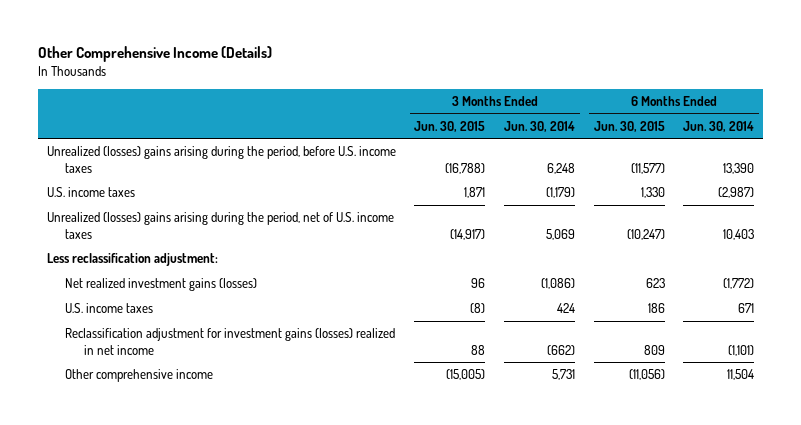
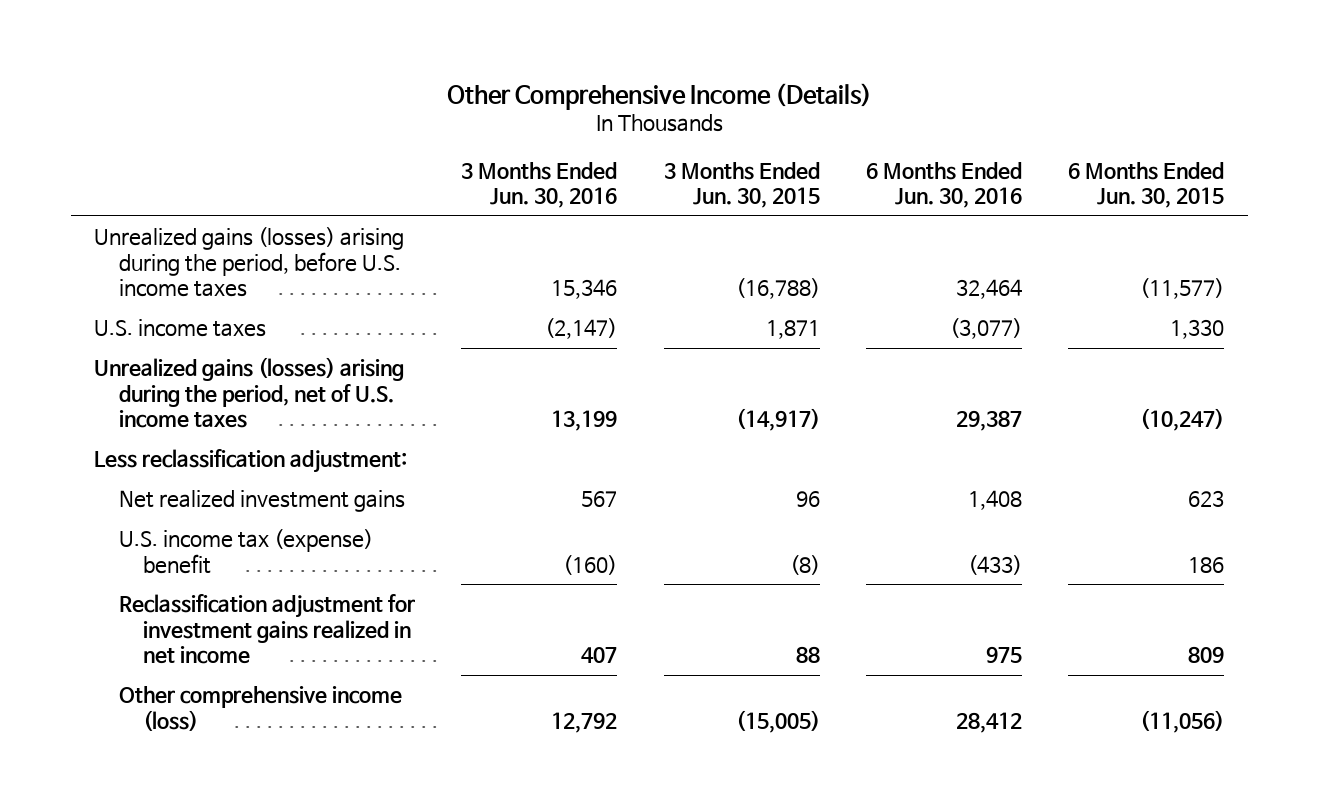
- | 3 Months Ended Jun. 30, 2015 | 3 Months Ended Jun. 30, 2014 | 6 Months Ended Jun. 30, 2015 | 6 Months Ended Jun. 30, 2014
+ | 3 Months Ended Jun. 30, 2016 | 3 Months Ended Jun. 30, 2015 | 6 Months Ended Jun. 30, 2016 | 6 Months Ended Jun. 30, 2015
- Unrealized (losses) gains arising during the period, before U.S. income taxes | (16,788) | 6,248 | (11,577) | 13,390
+ Unrealized gains (losses) arising during the period, before U.S. income taxes | 15,346 | (16,788) | 32,464 | (11,577)
- Unrealized (losses) gains arising during the period, net of U.S. income taxes | (14,917) | 5,069 | (10,247) | 10,403
+ Unrealized gains (losses) arising during the period, net of U.S. income taxes | 13,199 | (14,917) | 29,387 | (10,247)
- Net realized investment gains (losses) | 96 | (1,086) | 623 | (1,772)
- U.S. income taxes | (8) | 424 | 186 | 671
- Reclassification adjustment for investment gains (losses) realized in net income | 88 | (662) | 809 | (1,101)
- Other comprehensive income | (15,005) | 5,731 | (11,056) | 11,504
+ Net realized investment gains | 567 | 96 | 1,408 | 623
+ U.S. income tax (expense) benefit | (160) | (8) | (433) | 186
+ Reclassification adjustment for investment gains realized in net income | 407 | 88 | 975 | 809
+ Other comprehensive income (loss) | 12,792 | (15,005) | 28,412 | (11,056)

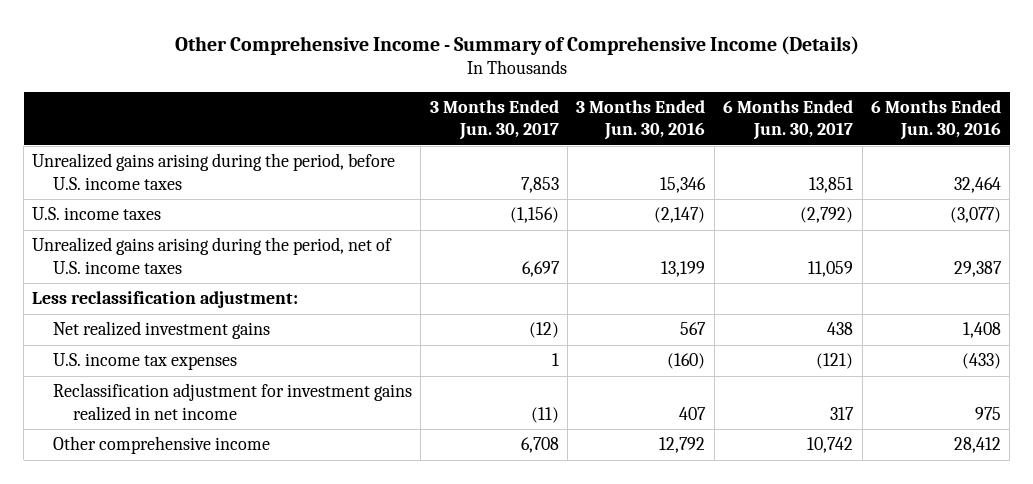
- Other Comprehensive Income (Details)
+ Other Comprehensive Income - Summary of Comprehensive Income (Details)
- | 3 Months Ended Jun. 30, 2016 | 3 Months Ended Jun. 30, 2015 | 6 Months Ended Jun. 30, 2016 | 6 Months Ended Jun. 30, 2015
+ | 3 Months Ended Jun. 30, 2017 | 3 Months Ended Jun. 30, 2016 | 6 Months Ended Jun. 30, 2017 | 6 Months Ended Jun. 30, 2016
- Unrealized gains (losses) arising during the period, before U.S. income taxes | 15,346 | (16,788) | 32,464 | (11,577)
+ Unrealized gains arising during the period, before U.S. income taxes | 7,853 | 15,346 | 13,851 | 32,464
- Unrealized gains (losses) arising during the period, net of U.S. income taxes | 13,199 | (14,917) | 29,387 | (10,247)
+ Unrealized gains arising during the period, net of U.S. income taxes | 6,697 | 13,199 | 11,059 | 29,387
- U.S. income tax (expense) benefit | (160) | (8) | (433) | 186
+ U.S. income tax expenses | 1 | (160) | (121) | (433)
- Other comprehensive income (loss) | 12,792 | (15,005) | 28,412 | (11,056)
+ Other comprehensive income | 6,708 | 12,792 | 10,742 | 28,412

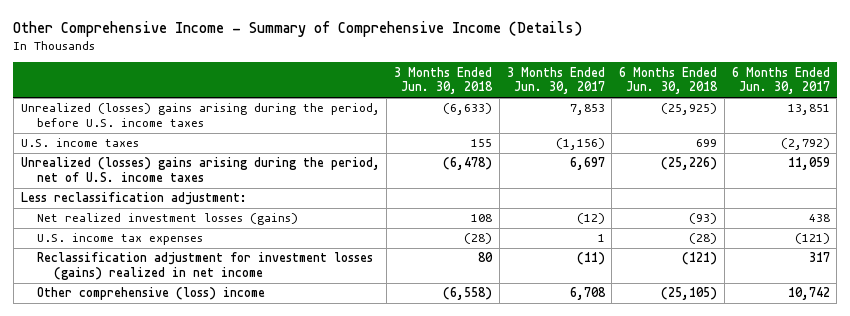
- | 3 Months Ended Jun. 30, 2017 | 3 Months Ended Jun. 30, 2016 | 6 Months Ended Jun. 30, 2017 | 6 Months Ended Jun. 30, 2016
+ | 3 Months Ended Jun. 30, 2018 | 3 Months Ended Jun. 30, 2017 | 6 Months Ended Jun. 30, 2018 | 6 Months Ended Jun. 30, 2017
- Unrealized gains arising during the period, before U.S. income taxes | 7,853 | 15,346 | 13,851 | 32,464
+ Unrealized (losses) gains arising during the period, before U.S. income taxes | (6,633) | 7,853 | (25,925) | 13,851
- Unrealized gains arising during the period, net of U.S. income taxes | 6,697 | 13,199 | 11,059 | 29,387
+ Unrealized (losses) gains arising during the period, net of U.S. income taxes | (6,478) | 6,697 | (25,226) | 11,059
- Net realized investment gains | (12) | 567 | 438 | 1,408
+ Net realized investment losses (gains) | 108 | (12) | (93) | 438
- Reclassification adjustment for investment gains realized in net income | (11) | 407 | 317 | 975
- Other comprehensive income | 6,708 | 12,792 | 10,742 | 28,412
+ Reclassification adjustment for investment losses (gains) realized in net income | 80 | (11) | (121) | 317
+ Other comprehensive (loss) income | (6,558) | 6,708 | (25,105) | 10,742

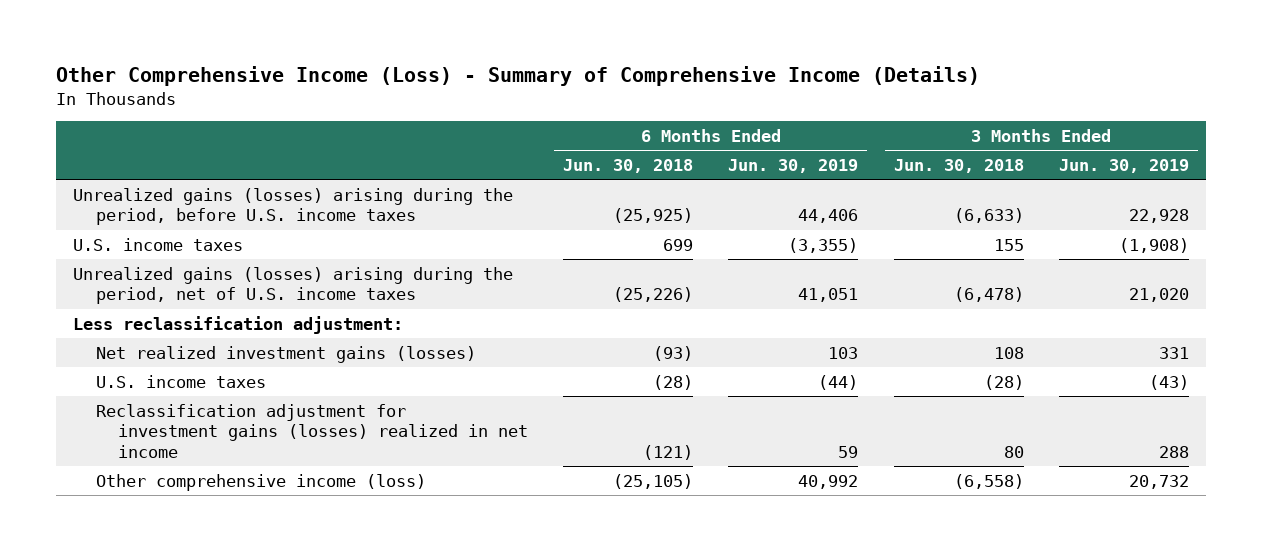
- Other Comprehensive Income - Summary of Comprehensive Income (Details)
+ Other Comprehensive Income (Loss) - Summary of Comprehensive Income (Details)
- | 3 Months Ended Jun. 30, 2018 | 3 Months Ended Jun. 30, 2017 | 6 Months Ended Jun. 30, 2018 | 6 Months Ended Jun. 30, 2017
+ | 6 Months Ended Jun. 30, 2018 | 6 Months Ended Jun. 30, 2019 | 3 Months Ended Jun. 30, 2018 | 3 Months Ended Jun. 30, 2019
- Unrealized (losses) gains arising during the period, before U.S. income taxes | (6,633) | 7,853 | (25,925) | 13,851
+ Unrealized gains (losses) arising during the period, before U.S. income taxes | (25,925) | 44,406 | (6,633) | 22,928
- Unrealized (losses) gains arising during the period, net of U.S. income taxes | (6,478) | 6,697 | (25,226) | 11,059
+ Unrealized gains (losses) arising during the period, net of U.S. income taxes | (25,226) | 41,051 | (6,478) | 21,020
- Net realized investment losses (gains) | 108 | (12) | (93) | 438
- U.S. income tax expenses | (28) | 1 | (28) | (121)
- Reclassification adjustment for investment losses (gains) realized in net income | 80 | (11) | (121) | 317
- Other comprehensive (loss) income | (6,558) | 6,708 | (25,105) | 10,742
+ Net realized investment gains (losses) | (93) | 103 | 108 | 331
+ U.S. income taxes | (28) | (44) | (28) | (43)
+ Reclassification adjustment for investment gains (losses) realized in net income | (121) | 59 | 80 | 288
+ Other comprehensive income (loss) | (25,105) | 40,992 | (6,558) | 20,732

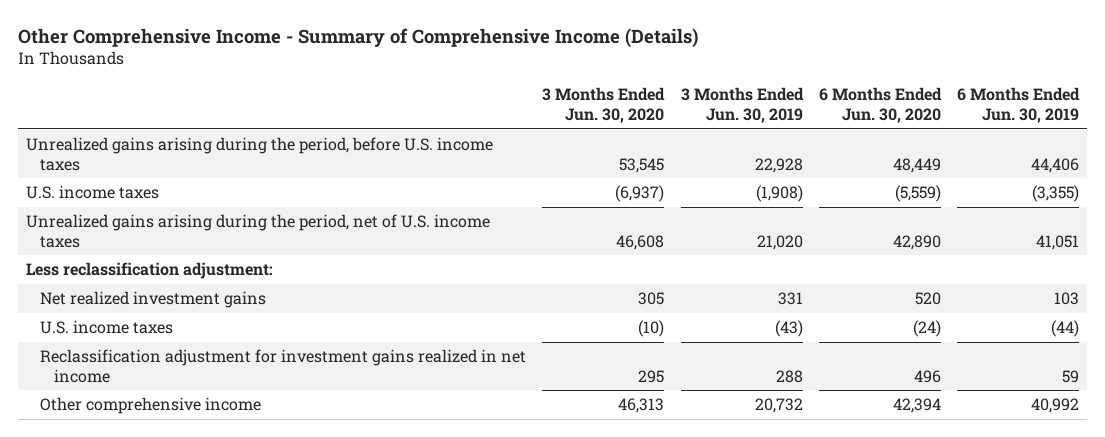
- Other Comprehensive Income (Loss) - Summary of Comprehensive Income (Details)
+ Other Comprehensive Income - Summary of Comprehensive Income (Details)
- | 6 Months Ended Jun. 30, 2018 | 6 Months Ended Jun. 30, 2019 | 3 Months Ended Jun. 30, 2018 | 3 Months Ended Jun. 30, 2019
+ | 3 Months Ended Jun. 30, 2020 | 3 Months Ended Jun. 30, 2019 | 6 Months Ended Jun. 30, 2020 | 6 Months Ended Jun. 30, 2019
- Unrealized gains (losses) arising during the period, before U.S. income taxes | (25,925) | 44,406 | (6,633) | 22,928
+ Unrealized gains arising during the period, before U.S. income taxes | 53,545 | 22,928 | 48,449 | 44,406
- Unrealized gains (losses) arising during the period, net of U.S. income taxes | (25,226) | 41,051 | (6,478) | 21,020
+ Unrealized gains arising during the period, net of U.S. income taxes | 46,608 | 21,020 | 42,890 | 41,051
- Net realized investment gains (losses) | (93) | 103 | 108 | 331
+ Net realized investment gains | 305 | 331 | 520 | 103
- Reclassification adjustment for investment gains (losses) realized in net income | (121) | 59 | 80 | 288
- Other comprehensive income (loss) | (25,105) | 40,992 | (6,558) | 20,732
+ Reclassification adjustment for investment gains realized in net income | 295 | 288 | 496 | 59
+ Other comprehensive income | 46,313 | 20,732 | 42,394 | 40,992

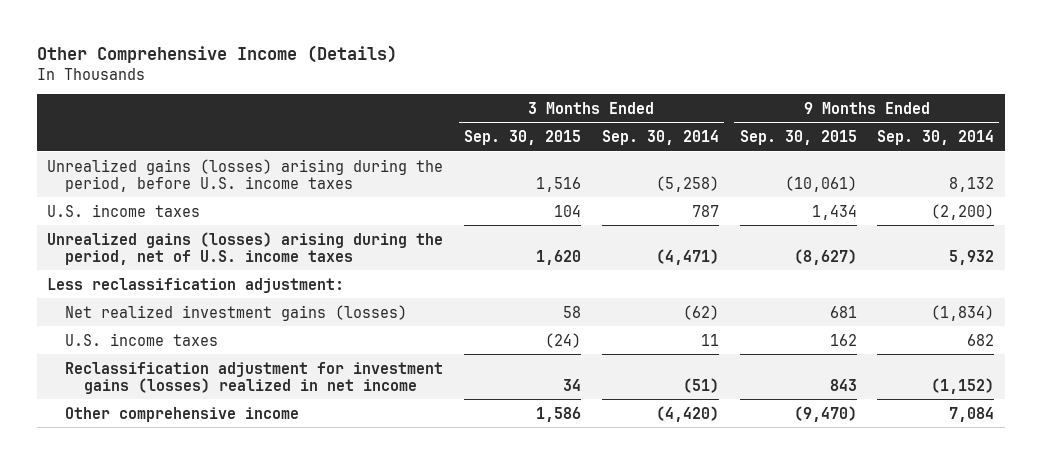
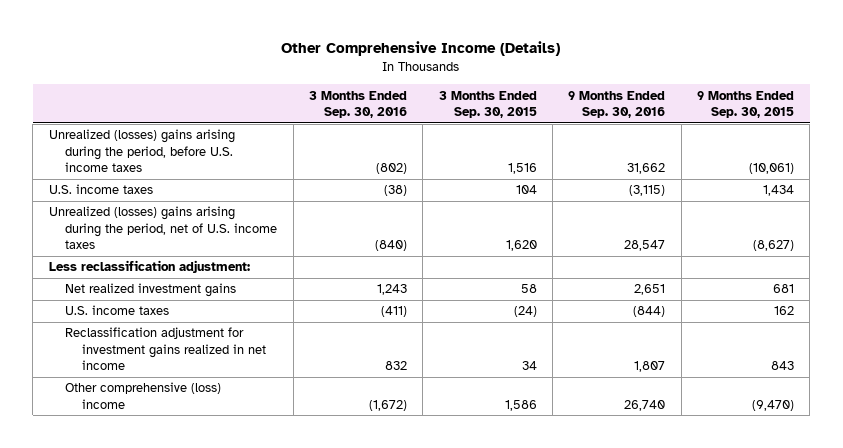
- | 3 Months Ended Sep. 30, 2015 | 3 Months Ended Sep. 30, 2014 | 9 Months Ended Sep. 30, 2015 | 9 Months Ended Sep. 30, 2014
+ | 3 Months Ended Sep. 30, 2016 | 3 Months Ended Sep. 30, 2015 | 9 Months Ended Sep. 30, 2016 | 9 Months Ended Sep. 30, 2015
- Unrealized gains (losses) arising during the period, before U.S. income taxes | 1,516 | (5,258) | (10,061) | 8,132
+ Unrealized (losses) gains arising during the period, before U.S. income taxes | (802) | 1,516 | 31,662 | (10,061)
- Unrealized gains (losses) arising during the period, net of U.S. income taxes | 1,620 | (4,471) | (8,627) | 5,932
+ Unrealized (losses) gains arising during the period, net of U.S. income taxes | (840) | 1,620 | 28,547 | (8,627)
- Net realized investment gains (losses) | 58 | (62) | 681 | (1,834)
+ Net realized investment gains | 1,243 | 58 | 2,651 | 681
- Reclassification adjustment for investment gains (losses) realized in net income | 34 | (51) | 843 | (1,152)
- Other comprehensive income | 1,586 | (4,420) | (9,470) | 7,084
+ Reclassification adjustment for investment gains realized in net income | 832 | 34 | 1,807 | 843
+ Other comprehensive (loss) income | (1,672) | 1,586 | 26,740 | (9,470)

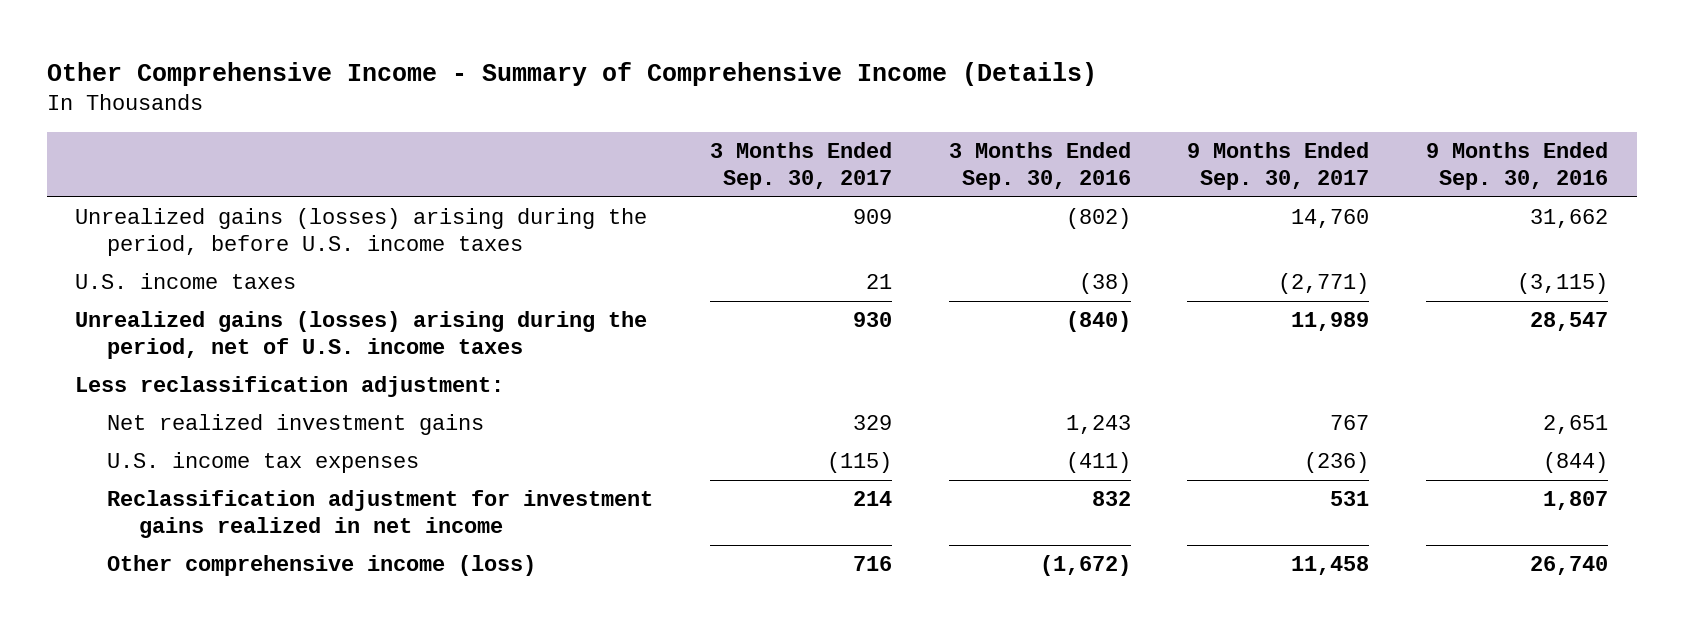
- Other Comprehensive Income (Details)
+ Other Comprehensive Income - Summary of Comprehensive Income (Details)
- | 3 Months Ended Sep. 30, 2016 | 3 Months Ended Sep. 30, 2015 | 9 Months Ended Sep. 30, 2016 | 9 Months Ended Sep. 30, 2015
+ | 3 Months Ended Sep. 30, 2017 | 3 Months Ended Sep. 30, 2016 | 9 Months Ended Sep. 30, 2017 | 9 Months Ended Sep. 30, 2016
- Unrealized (losses) gains arising during the period, before U.S. income taxes | (802) | 1,516 | 31,662 | (10,061)
+ Unrealized gains (losses) arising during the period, before U.S. income taxes | 909 | (802) | 14,760 | 31,662
- Unrealized (losses) gains arising during the period, net of U.S. income taxes | (840) | 1,620 | 28,547 | (8,627)
+ Unrealized gains (losses) arising during the period, net of U.S. income taxes | 930 | (840) | 11,989 | 28,547
- U.S. income taxes | (411) | (24) | (844) | 162
+ U.S. income tax expenses | (115) | (411) | (236) | (844)
- Other comprehensive (loss) income | (1,672) | 1,586 | 26,740 | (9,470)
+ Other comprehensive income (loss) | 716 | (1,672) | 11,458 | 26,740

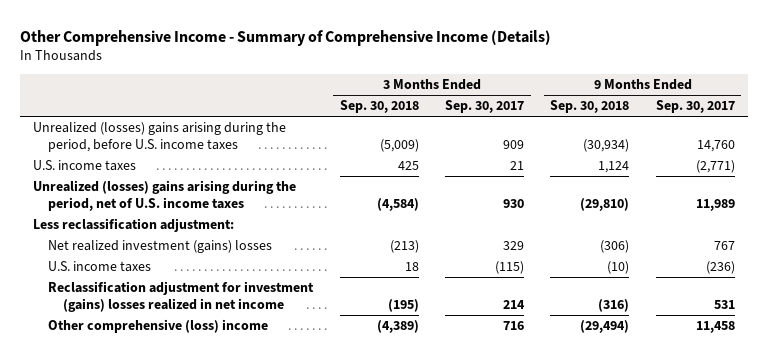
- | 3 Months Ended Sep. 30, 2017 | 3 Months Ended Sep. 30, 2016 | 9 Months Ended Sep. 30, 2017 | 9 Months Ended Sep. 30, 2016
+ | 3 Months Ended Sep. 30, 2018 | 3 Months Ended Sep. 30, 2017 | 9 Months Ended Sep. 30, 2018 | 9 Months Ended Sep. 30, 2017
- Unrealized gains (losses) arising during the period, before U.S. income taxes | 909 | (802) | 14,760 | 31,662
+ Unrealized (losses) gains arising during the period, before U.S. income taxes | (5,009) | 909 | (30,934) | 14,760
- Unrealized gains (losses) arising during the period, net of U.S. income taxes | 930 | (840) | 11,989 | 28,547
+ Unrealized (losses) gains arising during the period, net of U.S. income taxes | (4,584) | 930 | (29,810) | 11,989
- Net realized investment gains | 329 | 1,243 | 767 | 2,651
- U.S. income tax expenses | (115) | (411) | (236) | (844)
- Reclassification adjustment for investment gains realized in net income | 214 | 832 | 531 | 1,807
- Other comprehensive income (loss) | 716 | (1,672) | 11,458 | 26,740
+ Net realized investment (gains) losses | (213) | 329 | (306) | 767
+ U.S. income taxes | 18 | (115) | (10) | (236)
+ Reclassification adjustment for investment (gains) losses realized in net income | (195) | 214 | (316) | 531
+ Other comprehensive (loss) income | (4,389) | 716 | (29,494) | 11,458

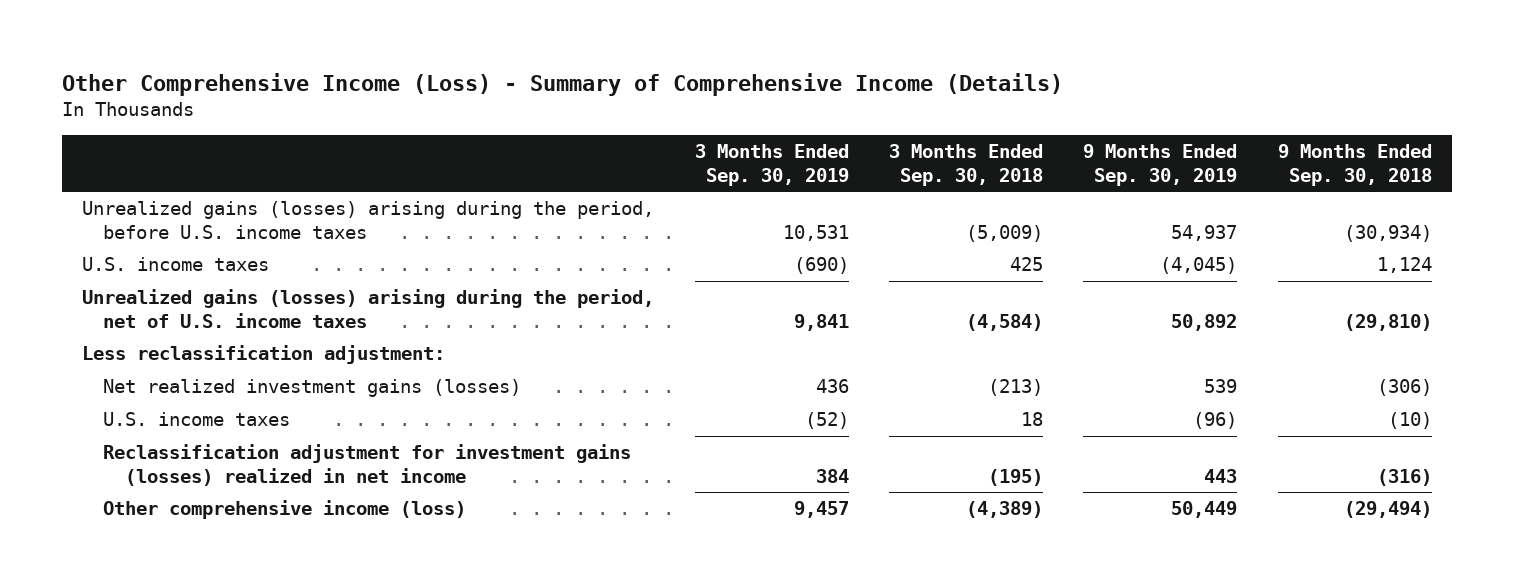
- Other Comprehensive Income - Summary of Comprehensive Income (Details)
+ Other Comprehensive Income (Loss) - Summary of Comprehensive Income (Details)
- | 3 Months Ended Sep. 30, 2018 | 3 Months Ended Sep. 30, 2017 | 9 Months Ended Sep. 30, 2018 | 9 Months Ended Sep. 30, 2017
+ | 3 Months Ended Sep. 30, 2019 | 3 Months Ended Sep. 30, 2018 | 9 Months Ended Sep. 30, 2019 | 9 Months Ended Sep. 30, 2018
- Unrealized (losses) gains arising during the period, before U.S. income taxes | (5,009) | 909 | (30,934) | 14,760
+ Unrealized gains (losses) arising during the period, before U.S. income taxes | 10,531 | (5,009) | 54,937 | (30,934)
- Unrealized (losses) gains arising during the period, net of U.S. income taxes | (4,584) | 930 | (29,810) | 11,989
+ Unrealized gains (losses) arising during the period, net of U.S. income taxes | 9,841 | (4,584) | 50,892 | (29,810)
- Net realized investment (gains) losses | (213) | 329 | (306) | 767
+ Net realized investment gains (losses) | 436 | (213) | 539 | (306)
- Reclassification adjustment for investment (gains) losses realized in net income | (195) | 214 | (316) | 531
- Other comprehensive (loss) income | (4,389) | 716 | (29,494) | 11,458
+ Reclassification adjustment for investment gains (losses) realized in net income | 384 | (195) | 443 | (316)
+ Other comprehensive income (loss) | 9,457 | (4,389) | 50,449 | (29,494)

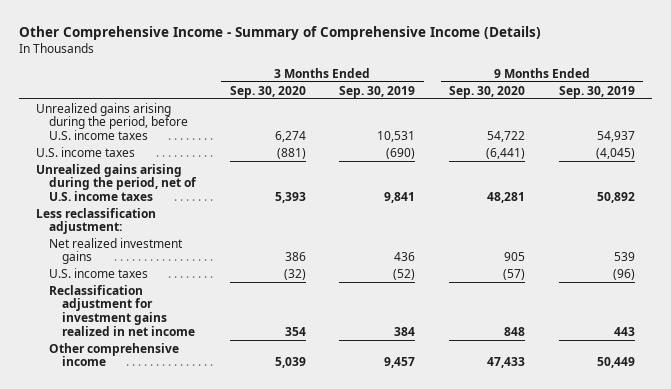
- Other Comprehensive Income (Loss) - Summary of Comprehensive Income (Details)
+ Other Comprehensive Income - Summary of Comprehensive Income (Details)
- | 3 Months Ended Sep. 30, 2019 | 3 Months Ended Sep. 30, 2018 | 9 Months Ended Sep. 30, 2019 | 9 Months Ended Sep. 30, 2018
+ | 3 Months Ended Sep. 30, 2020 | 3 Months Ended Sep. 30, 2019 | 9 Months Ended Sep. 30, 2020 | 9 Months Ended Sep. 30, 2019
- Unrealized gains (losses) arising during the period, before U.S. income taxes | 10,531 | (5,009) | 54,937 | (30,934)
+ Unrealized gains arising during the period, before U.S. income taxes | 6,274 | 10,531 | 54,722 | 54,937
- Unrealized gains (losses) arising during the period, net of U.S. income taxes | 9,841 | (4,584) | 50,892 | (29,810)
+ Unrealized gains arising during the period, net of U.S. income taxes | 5,393 | 9,841 | 48,281 | 50,892
- Net realized investment gains (losses) | 436 | (213) | 539 | (306)
+ Net realized investment gains | 386 | 436 | 905 | 539
- Reclassification adjustment for investment gains (losses) realized in net income | 384 | (195) | 443 | (316)
- Other comprehensive income (loss) | 9,457 | (4,389) | 50,449 | (29,494)
+ Reclassification adjustment for investment gains realized in net income | 354 | 384 | 848 | 443
+ Other comprehensive income | 5,039 | 9,457 | 47,433 | 50,449

